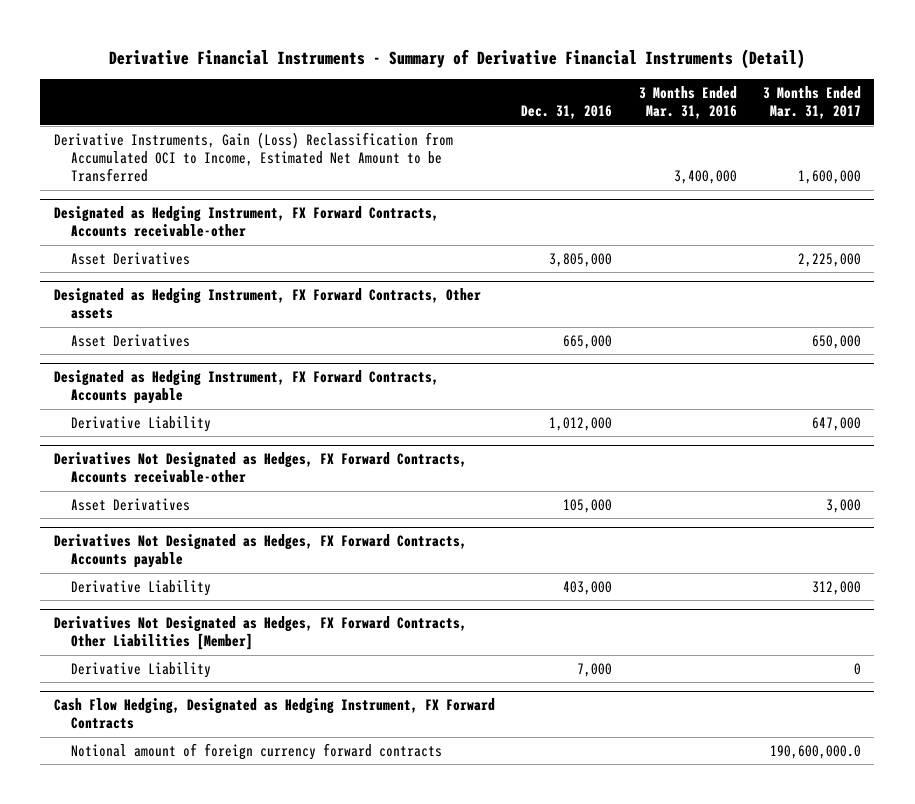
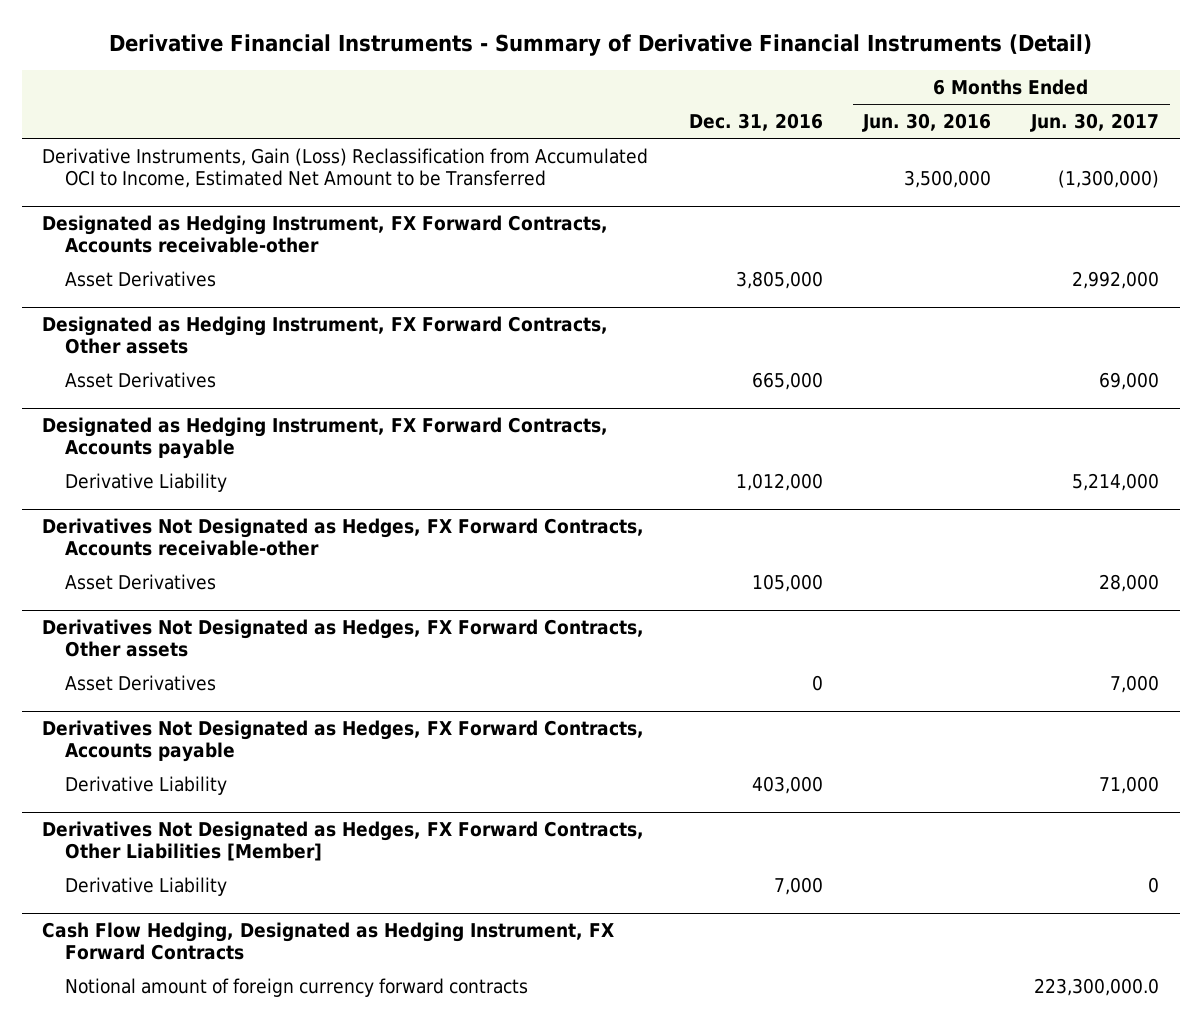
- | Dec. 31, 2016 | 3 Months Ended Mar. 31, 2016 | 3 Months Ended Mar. 31, 2017
+ | Dec. 31, 2016 | 6 Months Ended Jun. 30, 2016 | 6 Months Ended Jun. 30, 2017
+ Derivatives Not Designated as Hedges, FX Forward Contracts, Other assets
+ Asset Derivatives | 0 | | 7,000

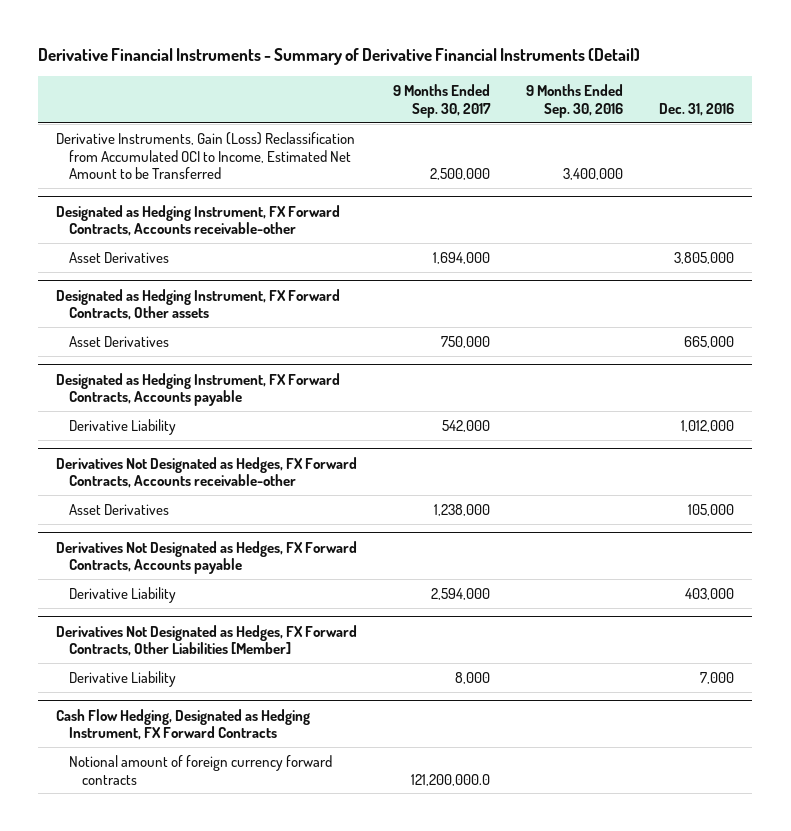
- | Dec. 31, 2016 | 6 Months Ended Jun. 30, 2016 | 6 Months Ended Jun. 30, 2017
+ | 9 Months Ended Sep. 30, 2017 | 9 Months Ended Sep. 30, 2016 | Dec. 31, 2016
- Derivatives Not Designated as Hedges, FX Forward Contracts, Other assets
- Asset Derivatives | 0 | | 7,000

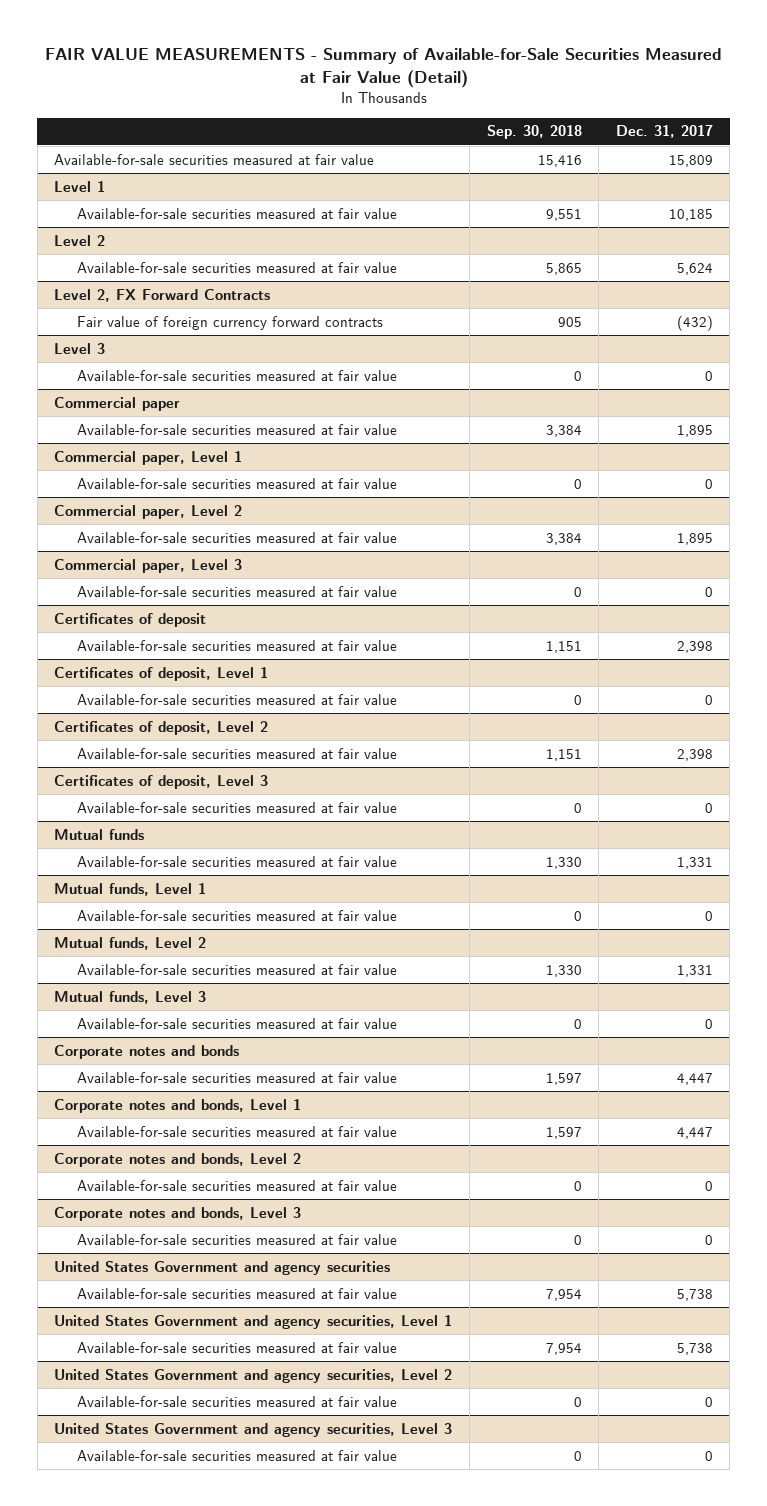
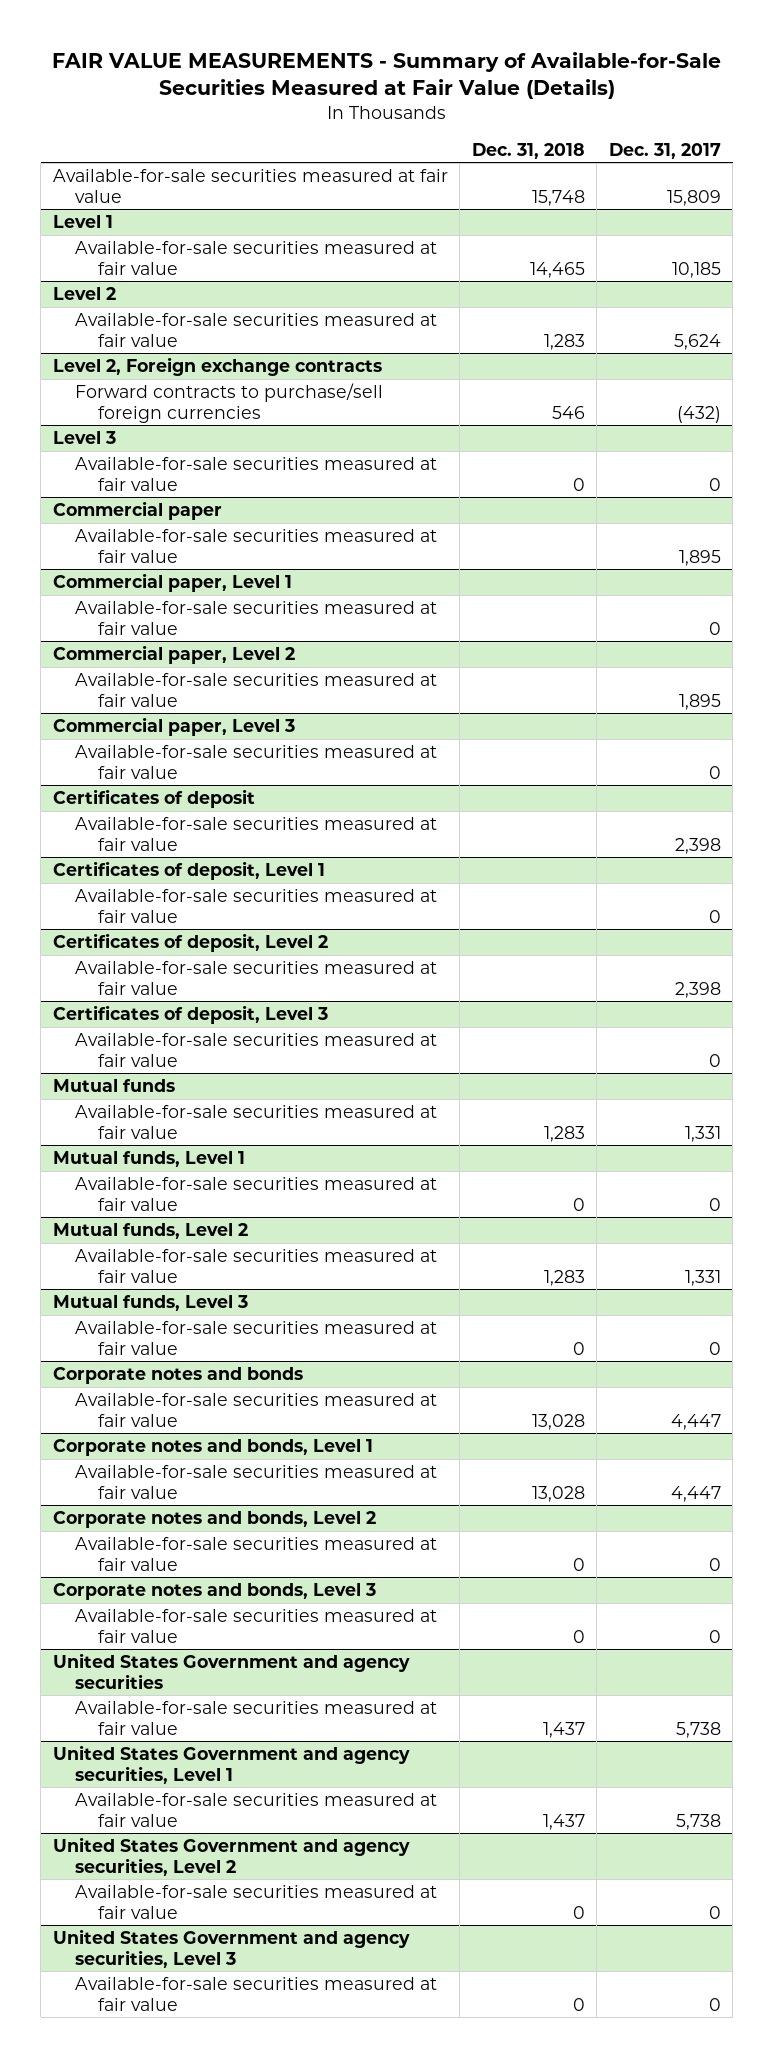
- FAIR VALUE MEASUREMENTS - Summary of Available-for-Sale Securities Measured at Fair Value (Detail)
+ FAIR VALUE MEASUREMENTS - Summary of Available-for-Sale Securities Measured at Fair Value (Details)
- | Sep. 30, 2018 | Dec. 31, 2017
+ | Dec. 31, 2018 | Dec. 31, 2017
- Level 2, FX Forward Contracts
- Fair value of foreign currency forward contracts | 905 | (432)
+ Level 2, Foreign exchange contracts
+ Forward contracts to purchase/sell foreign currencies | 546 | (432)

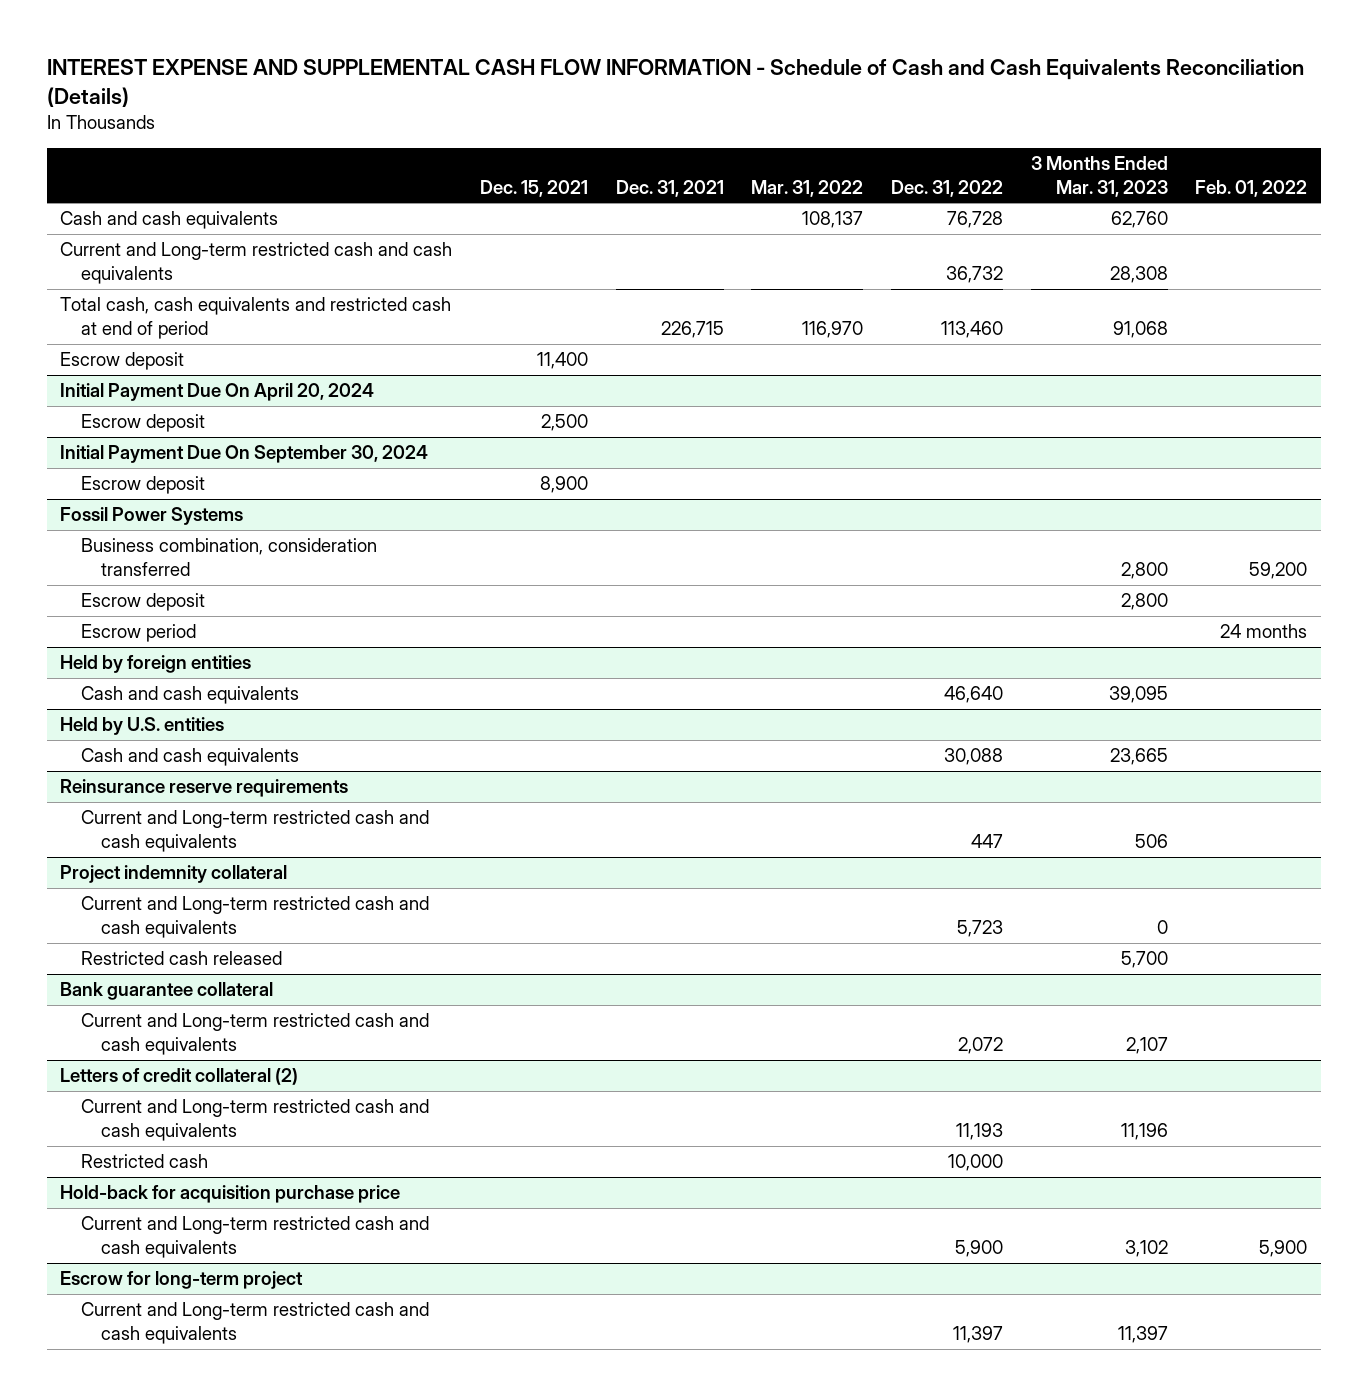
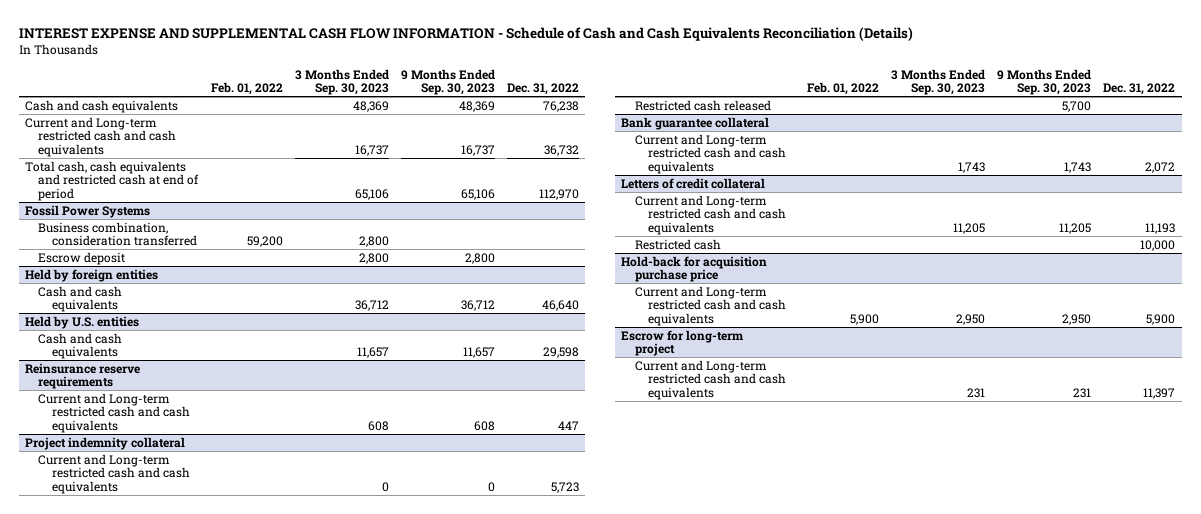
- | Dec. 15, 2021 | Dec. 31, 2021 | Mar. 31, 2022 | Dec. 31, 2022 | 3 Months Ended Mar. 31, 2023 | Feb. 01, 2022
+ | Feb. 01, 2022 | 3 Months Ended Sep. 30, 2023 | 9 Months Ended Sep. 30, 2023 | Dec. 31, 2022
- Cash and cash equivalents | | | 108,137 | 76,728 | 62,760 |
+ Cash and cash equivalents | | 48,369 | 48,369 | 76,238
- Total cash, cash equivalents and restricted cash at end of period | | 226,715 | 116,970 | 113,460 | 91,068 |
- Escrow deposit | 11,400 | | | | |
- Initial Payment Due On April 20, 2024
- Escrow deposit | 2,500 | | | | |
- Initial Payment Due On September 30, 2024
- Escrow deposit | 8,900 | | | | |
+ Total cash, cash equivalents and restricted cash at end of period | | 65,106 | 65,106 | 112,970
@ Fossil Power Systems
- Escrow period | | | | | | 24 months
@ Held by U.S. entities
- Cash and cash equivalents | | | | 30,088 | 23,665 |
+ Cash and cash equivalents | | 11,657 | 11,657 | 29,598
- Letters of credit collateral (2)
+ Letters of credit collateral

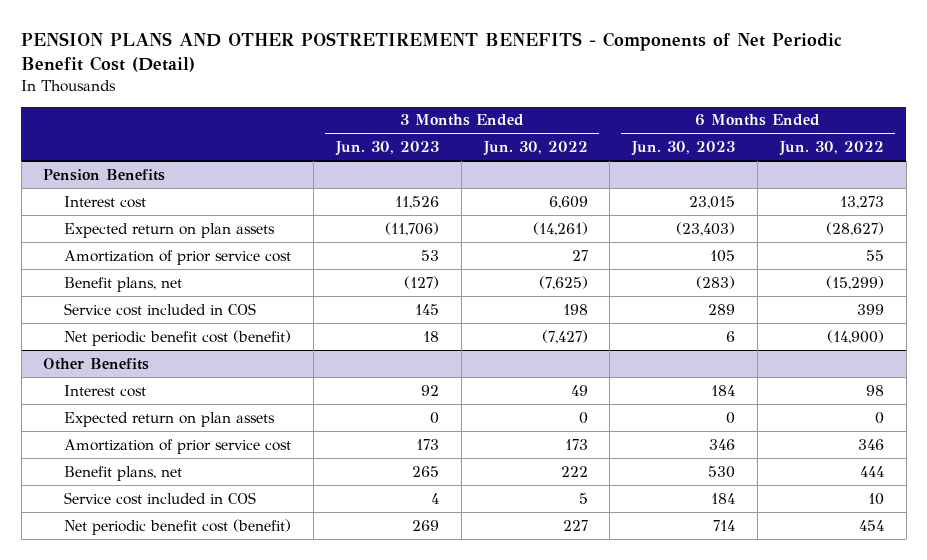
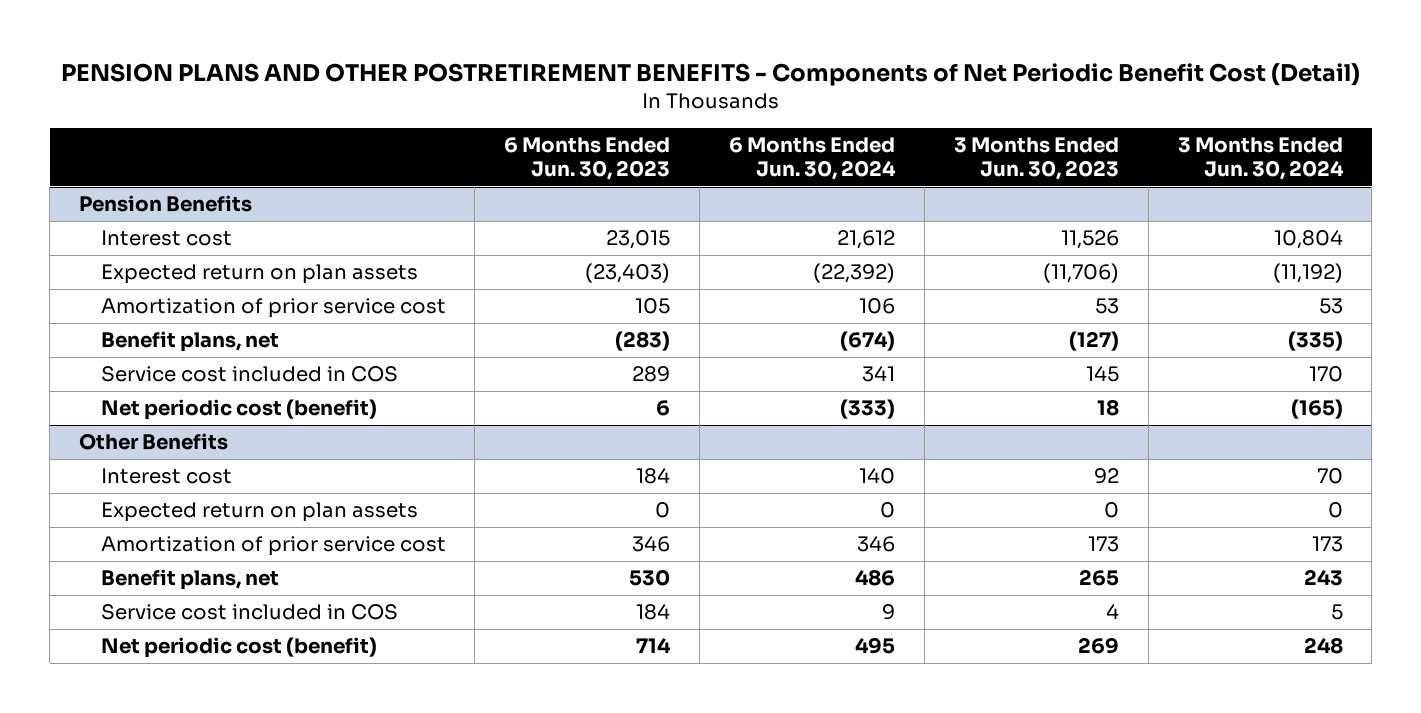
- | 3 Months Ended Jun. 30, 2023 | 3 Months Ended Jun. 30, 2022 | 6 Months Ended Jun. 30, 2023 | 6 Months Ended Jun. 30, 2022
+ | 6 Months Ended Jun. 30, 2023 | 6 Months Ended Jun. 30, 2024 | 3 Months Ended Jun. 30, 2023 | 3 Months Ended Jun. 30, 2024
@ Pension Benefits
- Net periodic benefit cost (benefit) | 18 | (7,427) | 6 | (14,900)
+ Net periodic cost (benefit) | 6 | (333) | 18 | (165)
@ Other Benefits
- Net periodic benefit cost (benefit) | 269 | 227 | 714 | 454
+ Net periodic cost (benefit) | 714 | 495 | 269 | 248

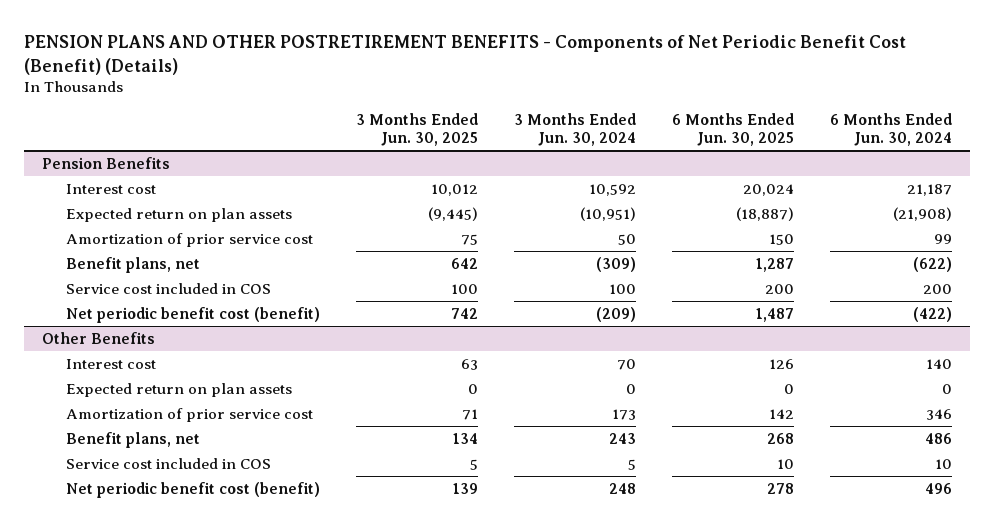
- PENSION PLANS AND OTHER POSTRETIREMENT BENEFITS - Components of Net Periodic Benefit Cost (Detail)
+ PENSION PLANS AND OTHER POSTRETIREMENT BENEFITS - Components of Net Periodic Benefit Cost (Benefit) (Details)
- | 6 Months Ended Jun. 30, 2023 | 6 Months Ended Jun. 30, 2024 | 3 Months Ended Jun. 30, 2023 | 3 Months Ended Jun. 30, 2024
+ | 3 Months Ended Jun. 30, 2025 | 3 Months Ended Jun. 30, 2024 | 6 Months Ended Jun. 30, 2025 | 6 Months Ended Jun. 30, 2024
@ Pension Benefits
- Interest cost | 23,015 | 21,612 | 11,526 | 10,804
- Expected return on plan assets | (23,403) | (22,392) | (11,706) | (11,192)
- Amortization of prior service cost | 105 | 106 | 53 | 53
- Benefit plans, net | (283) | (674) | (127) | (335)
- Service cost included in COS | 289 | 341 | 145 | 170
- Net periodic cost (benefit) | 6 | (333) | 18 | (165)
+ Interest cost | 10,012 | 10,592 | 20,024 | 21,187
+ Expected return on plan assets | (9,445) | (10,951) | (18,887) | (21,908)
+ Amortization of prior service cost | 75 | 50 | 150 | 99
+ Benefit plans, net | 642 | (309) | 1,287 | (622)
+ Service cost included in COS | 100 | 100 | 200 | 200
+ Net periodic benefit cost (benefit) | 742 | (209) | 1,487 | (422)
@ Other Benefits
- Service cost included in COS | 184 | 9 | 4 | 5
- Net periodic cost (benefit) | 714 | 495 | 269 | 248
+ Service cost included in COS | 5 | 5 | 10 | 10
+ Net periodic benefit cost (benefit) | 139 | 248 | 278 | 496

